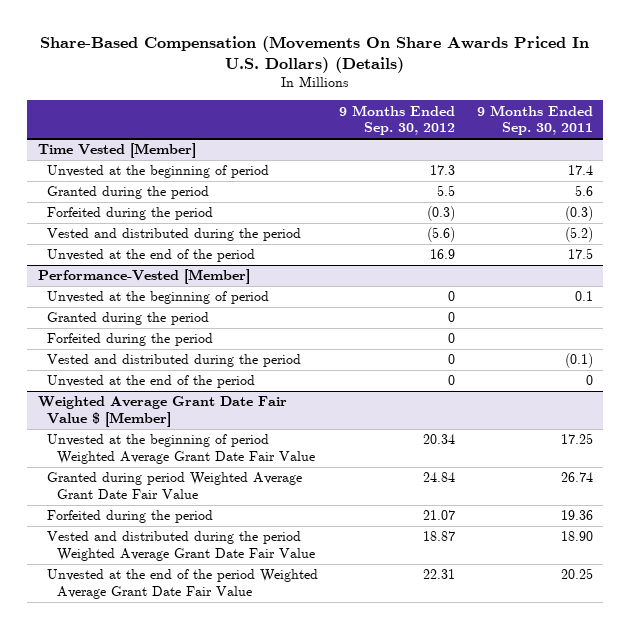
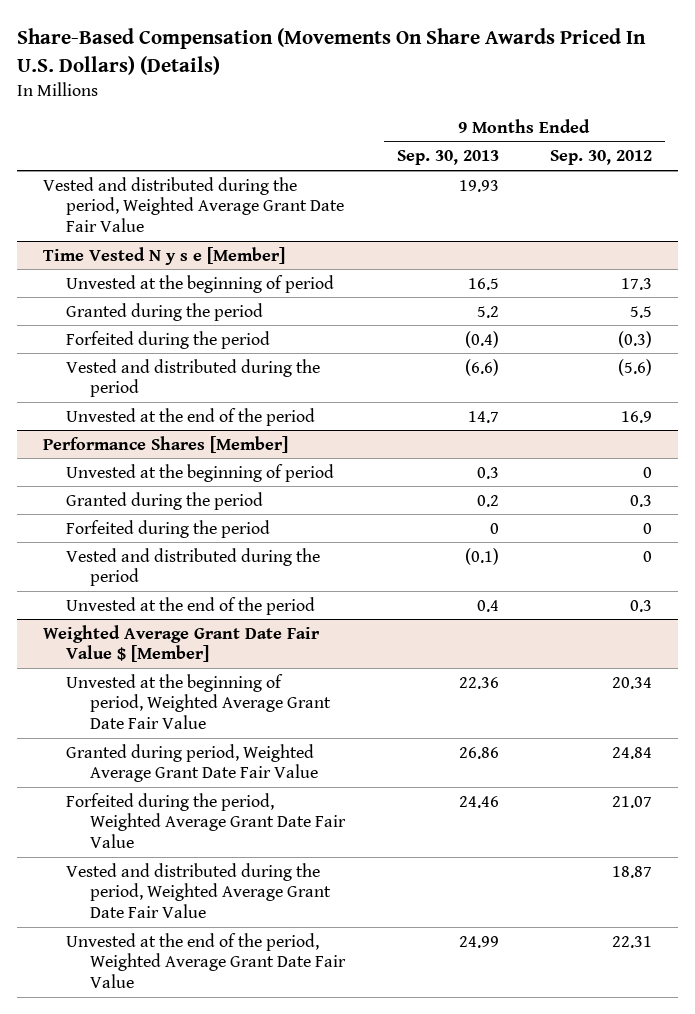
- | 9 Months Ended Sep. 30, 2012 | 9 Months Ended Sep. 30, 2011
+ | 9 Months Ended Sep. 30, 2013 | 9 Months Ended Sep. 30, 2012
- Time Vested [Member]
+ Vested and distributed during the period, Weighted Average Grant Date Fair Value | 19.93 |
+ Time Vested N y s e [Member]
- Performance-Vested [Member]
+ Performance Shares [Member]
- Granted during the period | 0 |
+ Granted during the period | 0.2 | 0.3
- Unvested at the end of the period | 0 | 0
+ Unvested at the end of the period | 0.4 | 0.3
@ Weighted Average Grant Date Fair Value $ [Member]
- Unvested at the beginning of period Weighted Average Grant Date Fair Value | 20.34 | 17.25
- Granted during period Weighted Average Grant Date Fair Value | 24.84 | 26.74
- Forfeited during the period | 21.07 | 19.36
- Vested and distributed during the period Weighted Average Grant Date Fair Value | 18.87 | 18.90
- Unvested at the end of the period Weighted Average Grant Date Fair Value | 22.31 | 20.25
+ Unvested at the beginning of period, Weighted Average Grant Date Fair Value | 22.36 | 20.34
+ Granted during period, Weighted Average Grant Date Fair Value | 26.86 | 24.84
+ Forfeited during the period, Weighted Average Grant Date Fair Value | 24.46 | 21.07
+ Vested and distributed during the period, Weighted Average Grant Date Fair Value | | 18.87
+ Unvested at the end of the period, Weighted Average Grant Date Fair Value | 24.99 | 22.31

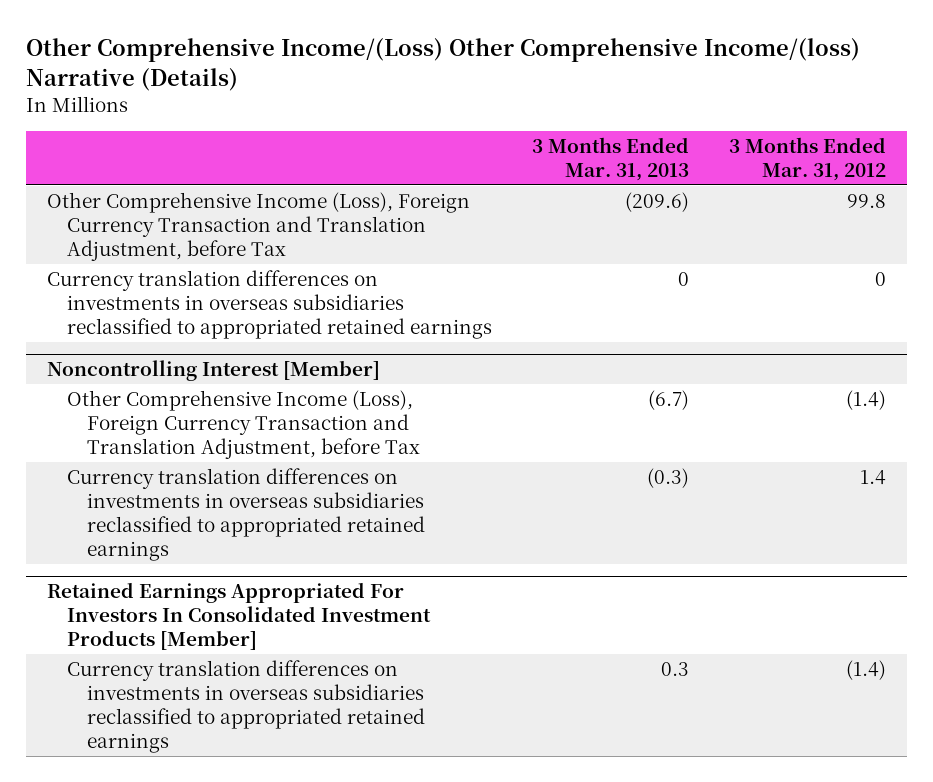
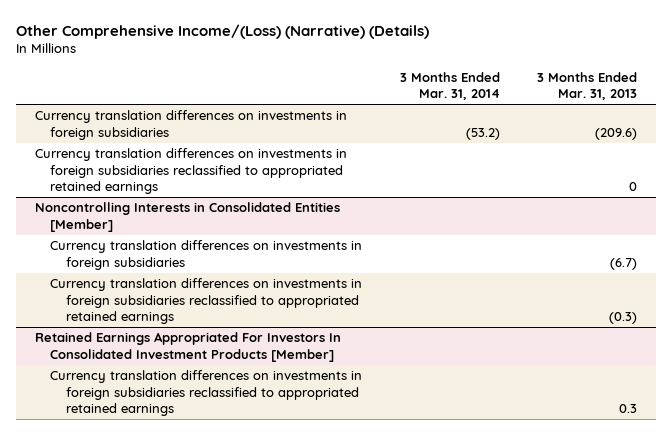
- Other Comprehensive Income/(Loss) Other Comprehensive Income/(loss) Narrative (Details)
+ Other Comprehensive Income/(Loss) (Narrative) (Details)
- | 3 Months Ended Mar. 31, 2013 | 3 Months Ended Mar. 31, 2012
+ | 3 Months Ended Mar. 31, 2014 | 3 Months Ended Mar. 31, 2013
- Other Comprehensive Income (Loss), Foreign Currency Transaction and Translation Adjustment, before Tax | (209.6) | 99.8
- Currency translation differences on investments in overseas subsidiaries reclassified to appropriated retained earnings | 0 | 0
- Noncontrolling Interest [Member]
- Other Comprehensive Income (Loss), Foreign Currency Transaction and Translation Adjustment, before Tax | (6.7) | (1.4)
- Currency translation differences on investments in overseas subsidiaries reclassified to appropriated retained earnings | (0.3) | 1.4
+ Currency translation differences on investments in foreign subsidiaries | (53.2) | (209.6)
+ Currency translation differences on investments in foreign subsidiaries reclassified to appropriated retained earnings | | 0
+ Noncontrolling Interests in Consolidated Entities [Member]
+ Currency translation differences on investments in foreign subsidiaries | | (6.7)
+ Currency translation differences on investments in foreign subsidiaries reclassified to appropriated retained earnings | | (0.3)
@ Retained Earnings Appropriated For Investors In Consolidated Investment Products [Member]
- Currency translation differences on investments in overseas subsidiaries reclassified to appropriated retained earnings | 0.3 | (1.4)
+ Currency translation differences on investments in foreign subsidiaries reclassified to appropriated retained earnings | | 0.3

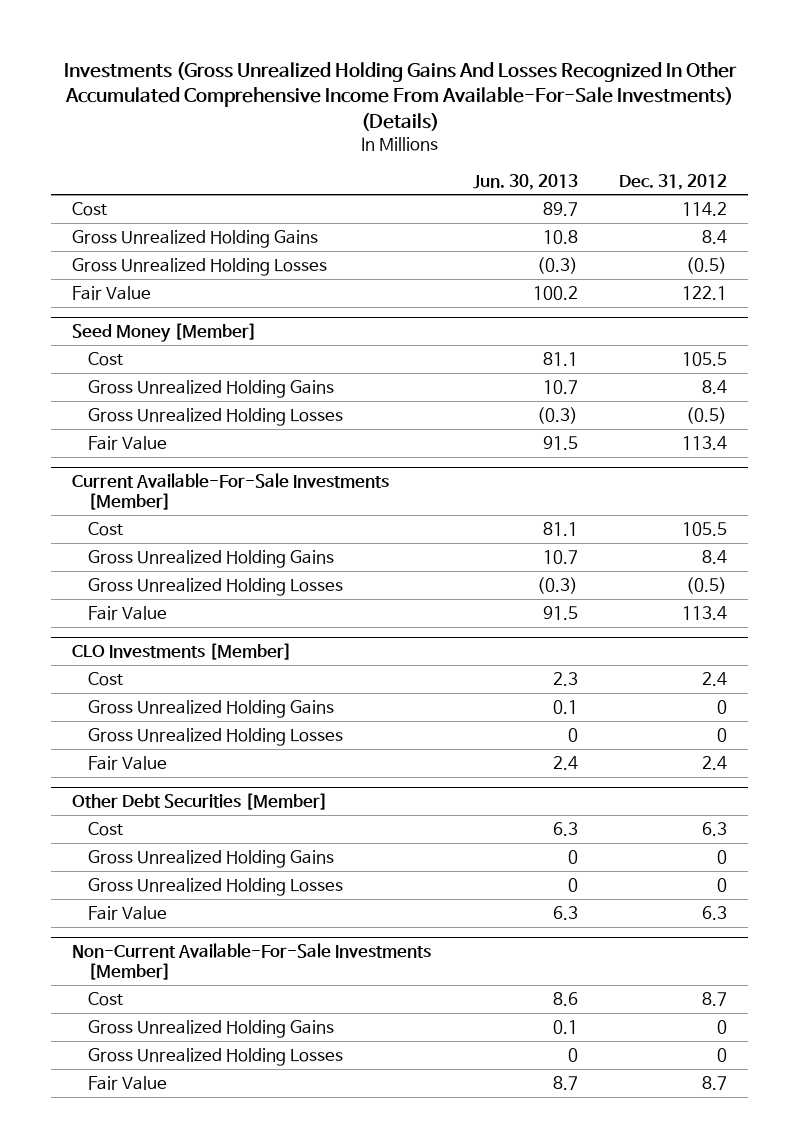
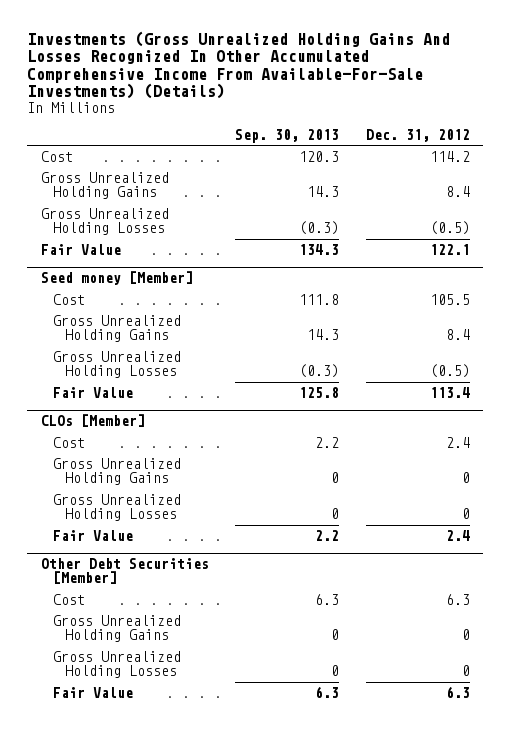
- | Jun. 30, 2013 | Dec. 31, 2012
+ | Sep. 30, 2013 | Dec. 31, 2012
- Seed Money [Member]
- Cost | 81.1 | 105.5
- Gross Unrealized Holding Gains | 10.7 | 8.4
- Gross Unrealized Holding Losses | (0.3) | (0.5)
- Fair Value | 91.5 | 113.4
- Current Available-For-Sale Investments [Member]
+ Seed money [Member]
- CLO Investments [Member]
+ CLOs [Member]
- Non-Current Available-For-Sale Investments [Member]
- Cost | 8.6 | 8.7
- Gross Unrealized Holding Gains | 0.1 | 0
- Gross Unrealized Holding Losses | 0 | 0
- Fair Value | 8.7 | 8.7

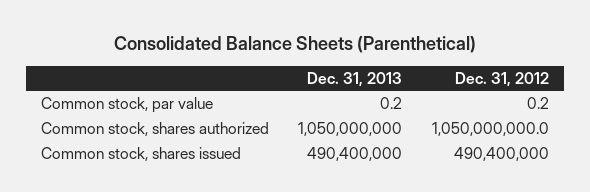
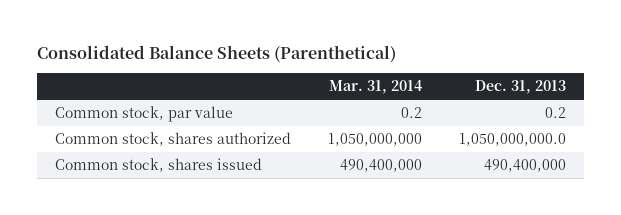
- | Dec. 31, 2013 | Dec. 31, 2012
+ | Mar. 31, 2014 | Dec. 31, 2013
- Common stock, shares authorized | 1,050,000,000 | 1,050,000,000.0
+ Common stock, shares authorized | 1,050,000,000 | 1,050,000,000.0

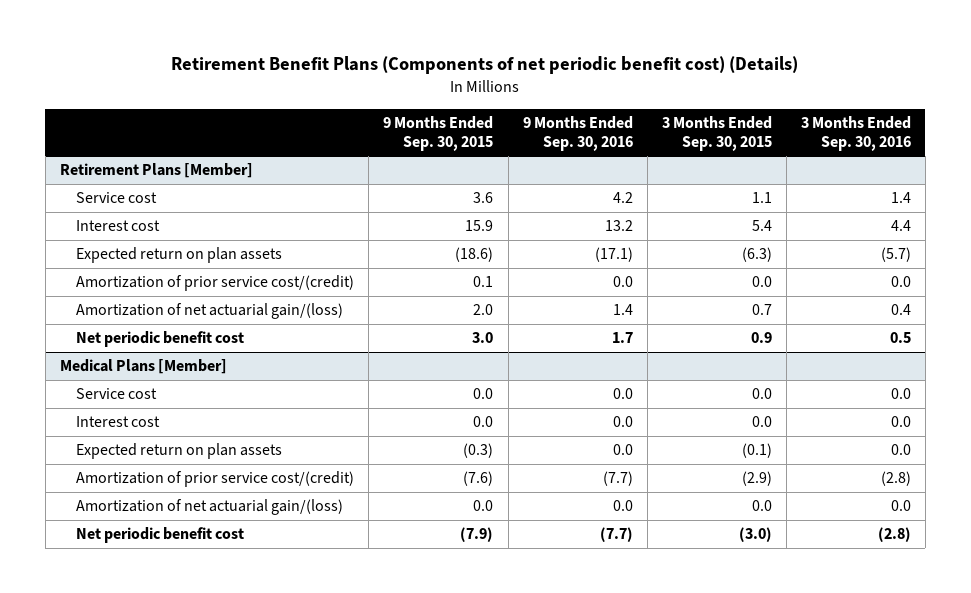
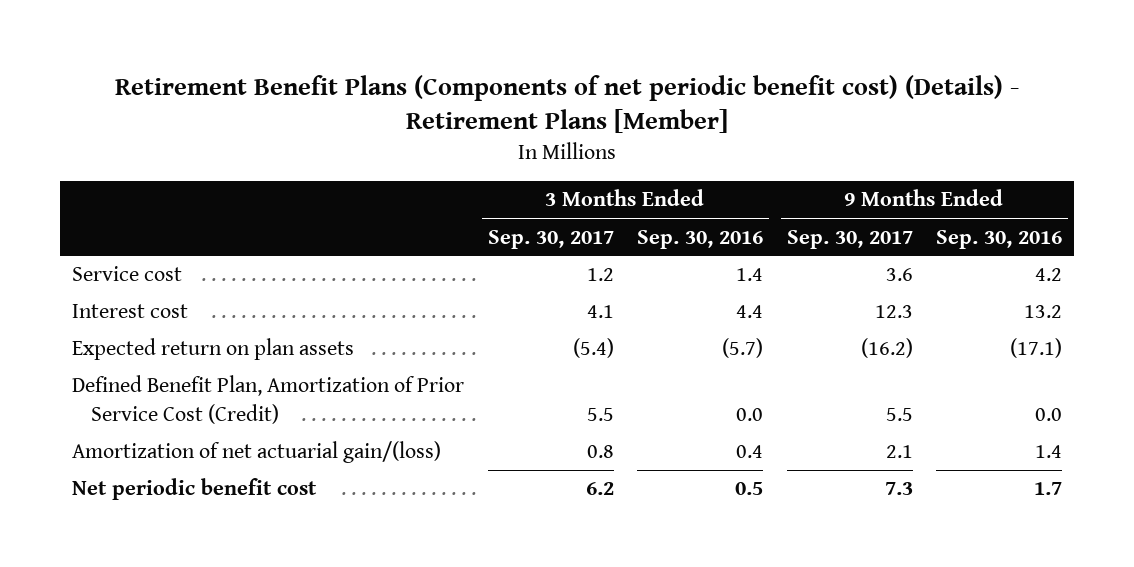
- Retirement Benefit Plans (Components of net periodic benefit cost) (Details)
+ Retirement Benefit Plans (Components of net periodic benefit cost) (Details) - Retirement Plans [Member]
- | 9 Months Ended Sep. 30, 2015 | 9 Months Ended Sep. 30, 2016 | 3 Months Ended Sep. 30, 2015 | 3 Months Ended Sep. 30, 2016
+ | 3 Months Ended Sep. 30, 2017 | 3 Months Ended Sep. 30, 2016 | 9 Months Ended Sep. 30, 2017 | 9 Months Ended Sep. 30, 2016
- Retirement Plans [Member]
- Amortization of prior service cost/(credit) | 0.1 | 0.0 | 0.0 | 0.0
+ Defined Benefit Plan, Amortization of Prior Service Cost (Credit) | 5.5 | 0.0 | 5.5 | 0.0
- Medical Plans [Member]
- Service cost | 0.0 | 0.0 | 0.0 | 0.0
- Interest cost | 0.0 | 0.0 | 0.0 | 0.0
- Expected return on plan assets | (0.3) | 0.0 | (0.1) | 0.0
- Amortization of prior service cost/(credit) | (7.6) | (7.7) | (2.9) | (2.8)
- Amortization of net actuarial gain/(loss) | 0.0 | 0.0 | 0.0 | 0.0
- Net periodic benefit cost | (7.9) | (7.7) | (3.0) | (2.8)

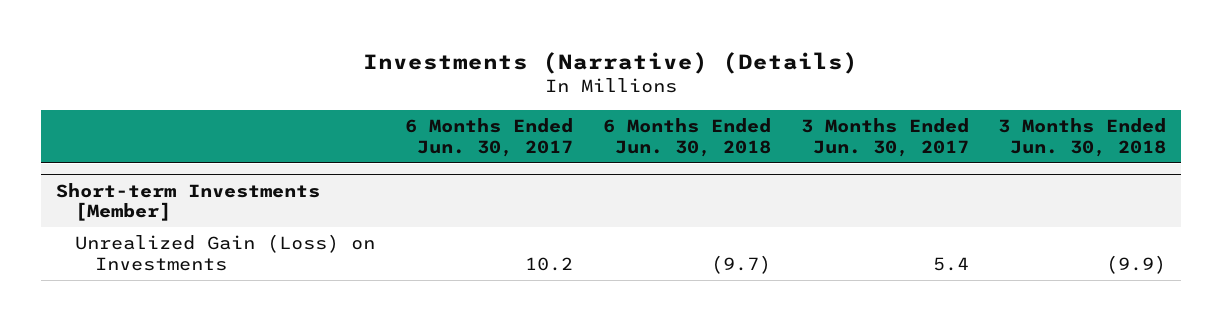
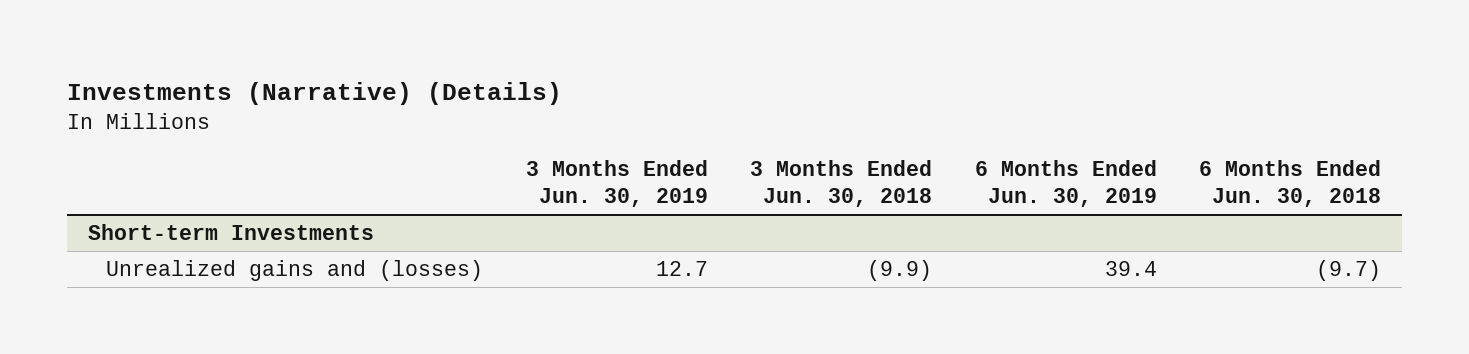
- | 6 Months Ended Jun. 30, 2017 | 6 Months Ended Jun. 30, 2018 | 3 Months Ended Jun. 30, 2017 | 3 Months Ended Jun. 30, 2018
+ | 3 Months Ended Jun. 30, 2019 | 3 Months Ended Jun. 30, 2018 | 6 Months Ended Jun. 30, 2019 | 6 Months Ended Jun. 30, 2018
- Short-term Investments [Member]
- Unrealized Gain (Loss) on Investments | 10.2 | (9.7) | 5.4 | (9.9)
+ Short-term Investments
+ Unrealized gains and (losses) | 12.7 | (9.9) | 39.4 | (9.7)

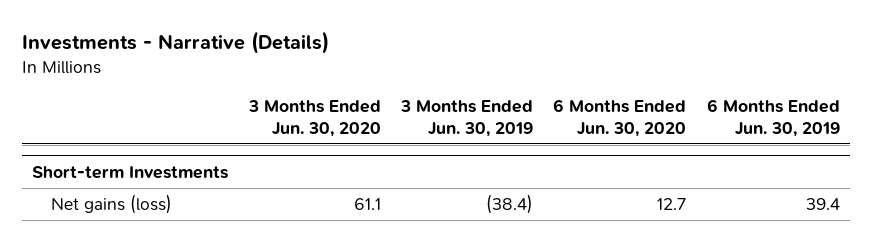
- Investments (Narrative) (Details)
+ Investments - Narrative (Details)
- | 3 Months Ended Jun. 30, 2019 | 3 Months Ended Jun. 30, 2018 | 6 Months Ended Jun. 30, 2019 | 6 Months Ended Jun. 30, 2018
+ | 3 Months Ended Jun. 30, 2020 | 3 Months Ended Jun. 30, 2019 | 6 Months Ended Jun. 30, 2020 | 6 Months Ended Jun. 30, 2019
@ Short-term Investments
- Unrealized gains and (losses) | 12.7 | (9.9) | 39.4 | (9.7)
+ Net gains (loss) | 61.1 | (38.4) | 12.7 | 39.4

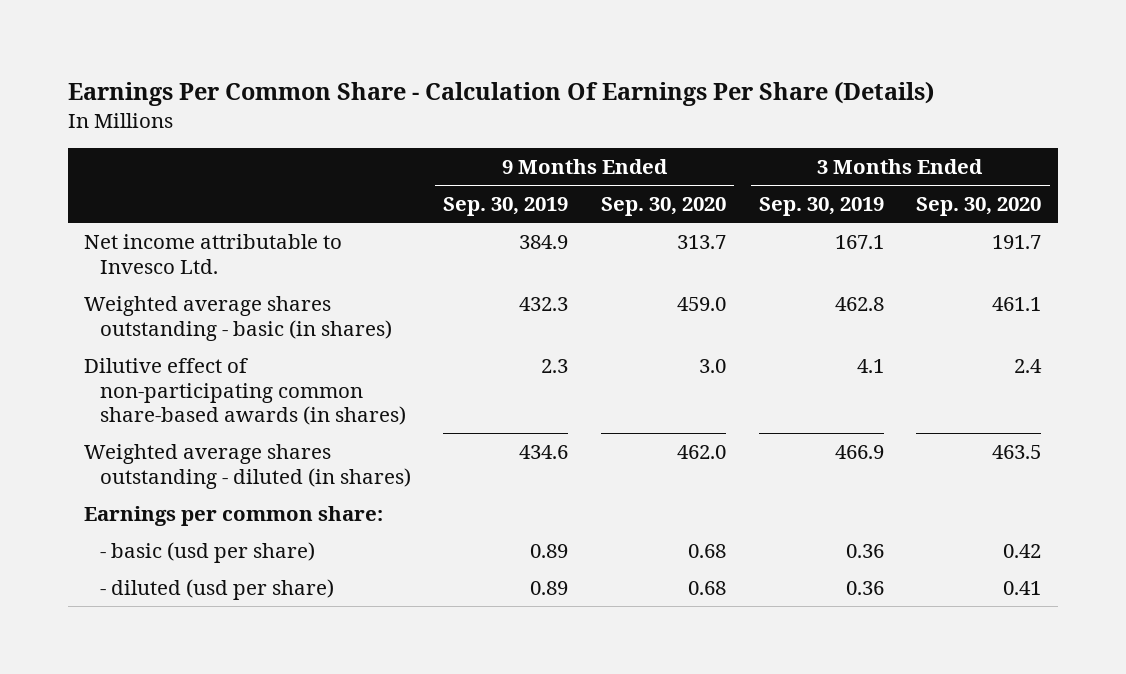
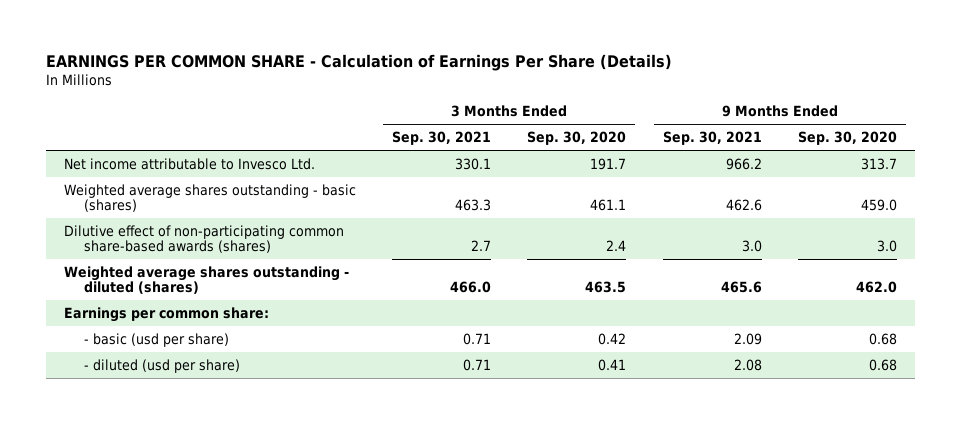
- Earnings Per Common Share - Calculation Of Earnings Per Share (Details)
+ EARNINGS PER COMMON SHARE - Calculation of Earnings Per Share (Details)
- | 9 Months Ended Sep. 30, 2019 | 9 Months Ended Sep. 30, 2020 | 3 Months Ended Sep. 30, 2019 | 3 Months Ended Sep. 30, 2020
+ | 3 Months Ended Sep. 30, 2021 | 3 Months Ended Sep. 30, 2020 | 9 Months Ended Sep. 30, 2021 | 9 Months Ended Sep. 30, 2020
- Weighted average shares outstanding - basic (in shares) | 432.3 | 459.0 | 462.8 | 461.1
- Dilutive effect of non-participating common share-based awards (in shares) | 2.3 | 3.0 | 4.1 | 2.4
- Weighted average shares outstanding - diluted (in shares) | 434.6 | 462.0 | 466.9 | 463.5
+ Weighted average shares outstanding - basic (shares) | 463.3 | 461.1 | 462.6 | 459.0
+ Dilutive effect of non-participating common share-based awards (shares) | 2.7 | 2.4 | 3.0 | 3.0
+ Weighted average shares outstanding - diluted (shares) | 466.0 | 463.5 | 465.6 | 462.0

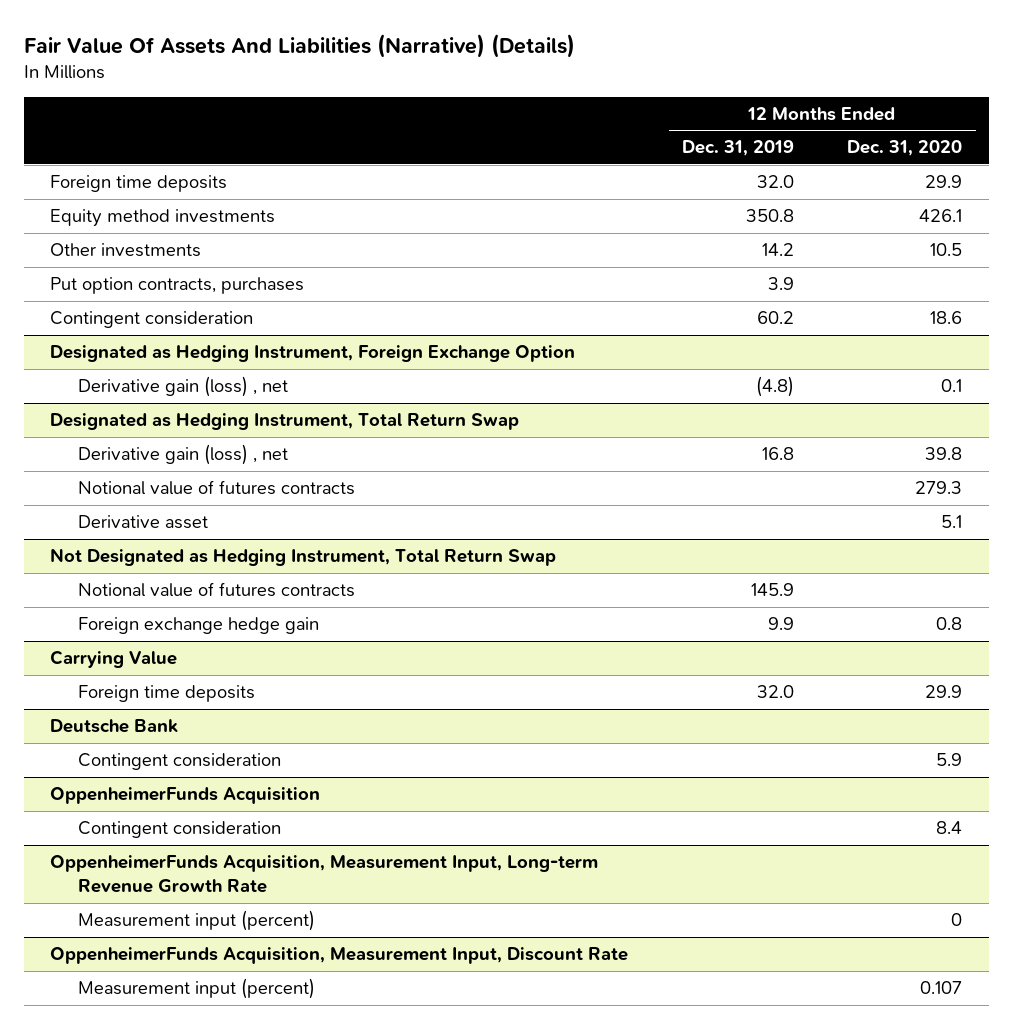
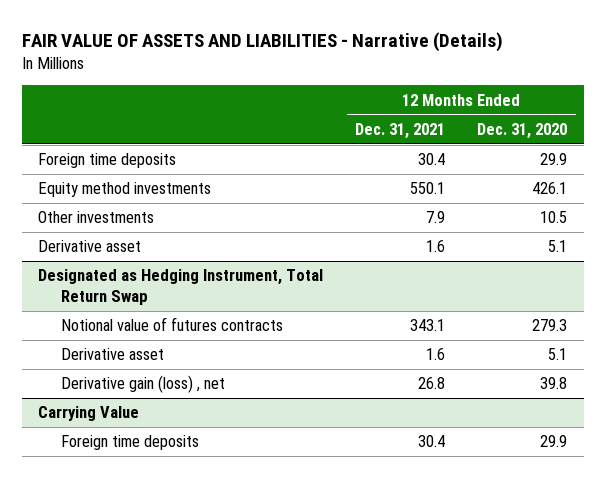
- Fair Value Of Assets And Liabilities (Narrative) (Details)
+ FAIR VALUE OF ASSETS AND LIABILITIES - Narrative (Details)
- | 12 Months Ended Dec. 31, 2019 | 12 Months Ended Dec. 31, 2020
+ | 12 Months Ended Dec. 31, 2021 | 12 Months Ended Dec. 31, 2020
- Put option contracts, purchases | 3.9 |
- Contingent consideration | 60.2 | 18.6
- Designated as Hedging Instrument, Foreign Exchange Option
- Derivative gain (loss) , net | (4.8) | 0.1
+ Derivative asset | 1.6 | 5.1
- Not Designated as Hedging Instrument, Total Return Swap
- Notional value of futures contracts | 145.9 |
- Foreign exchange hedge gain | 9.9 | 0.8
@ Designated as Hedging Instrument, Total Return Swap
moved down: Derivative gain (loss) , net | 26.8 | 39.8
- Deutsche Bank
- Contingent consideration | | 5.9
- OppenheimerFunds Acquisition
- Contingent consideration | | 8.4
- OppenheimerFunds Acquisition, Measurement Input, Long-term Revenue Growth Rate
- Measurement input (percent) | | 0
- OppenheimerFunds Acquisition, Measurement Input, Discount Rate
- Measurement input (percent) | | 0.107

